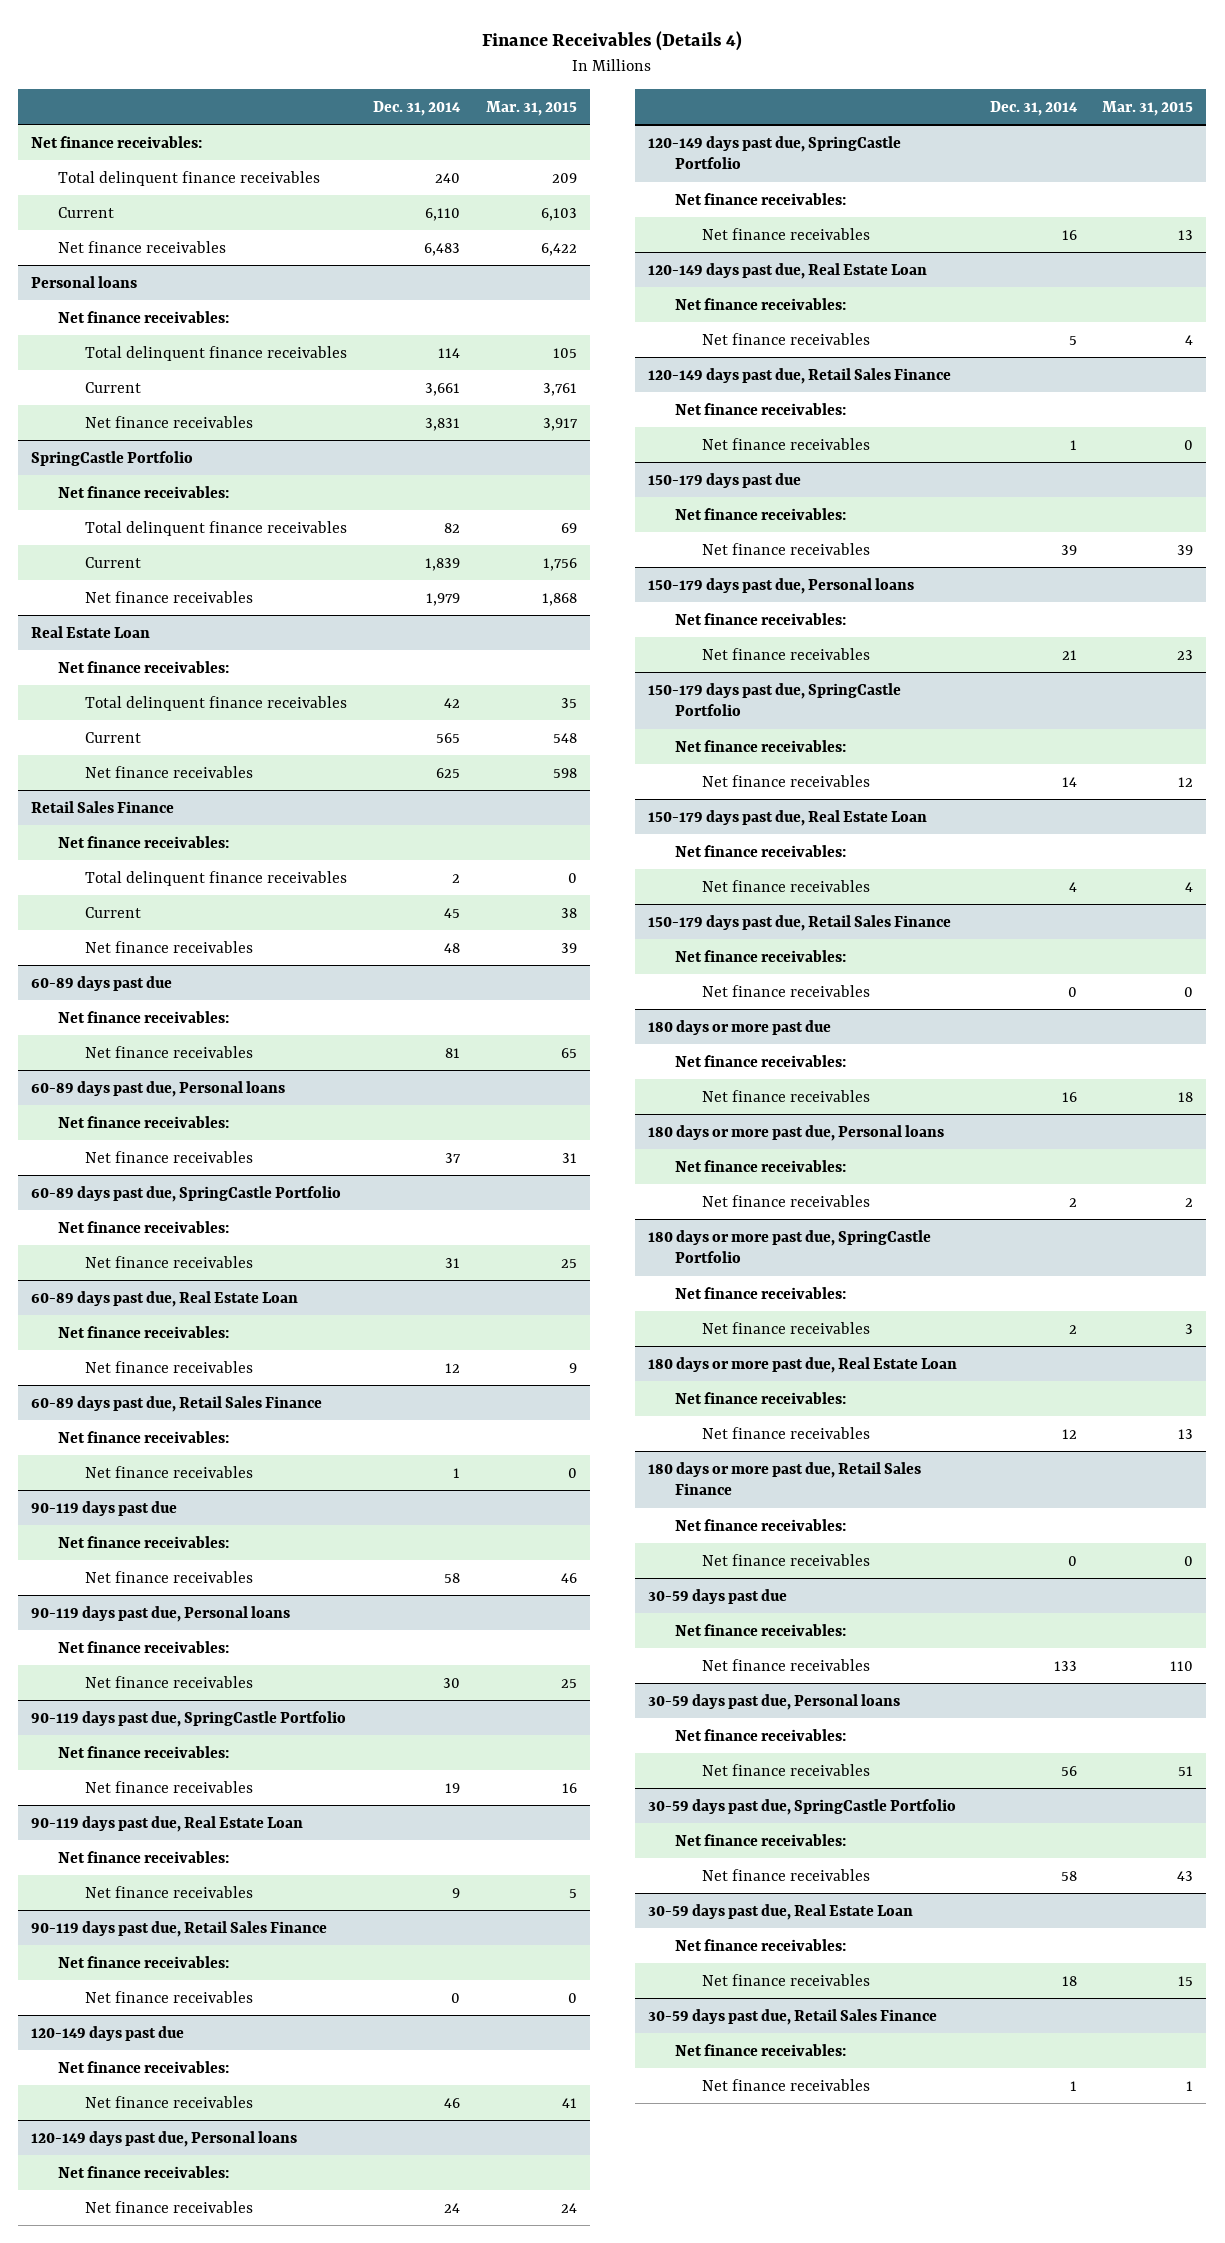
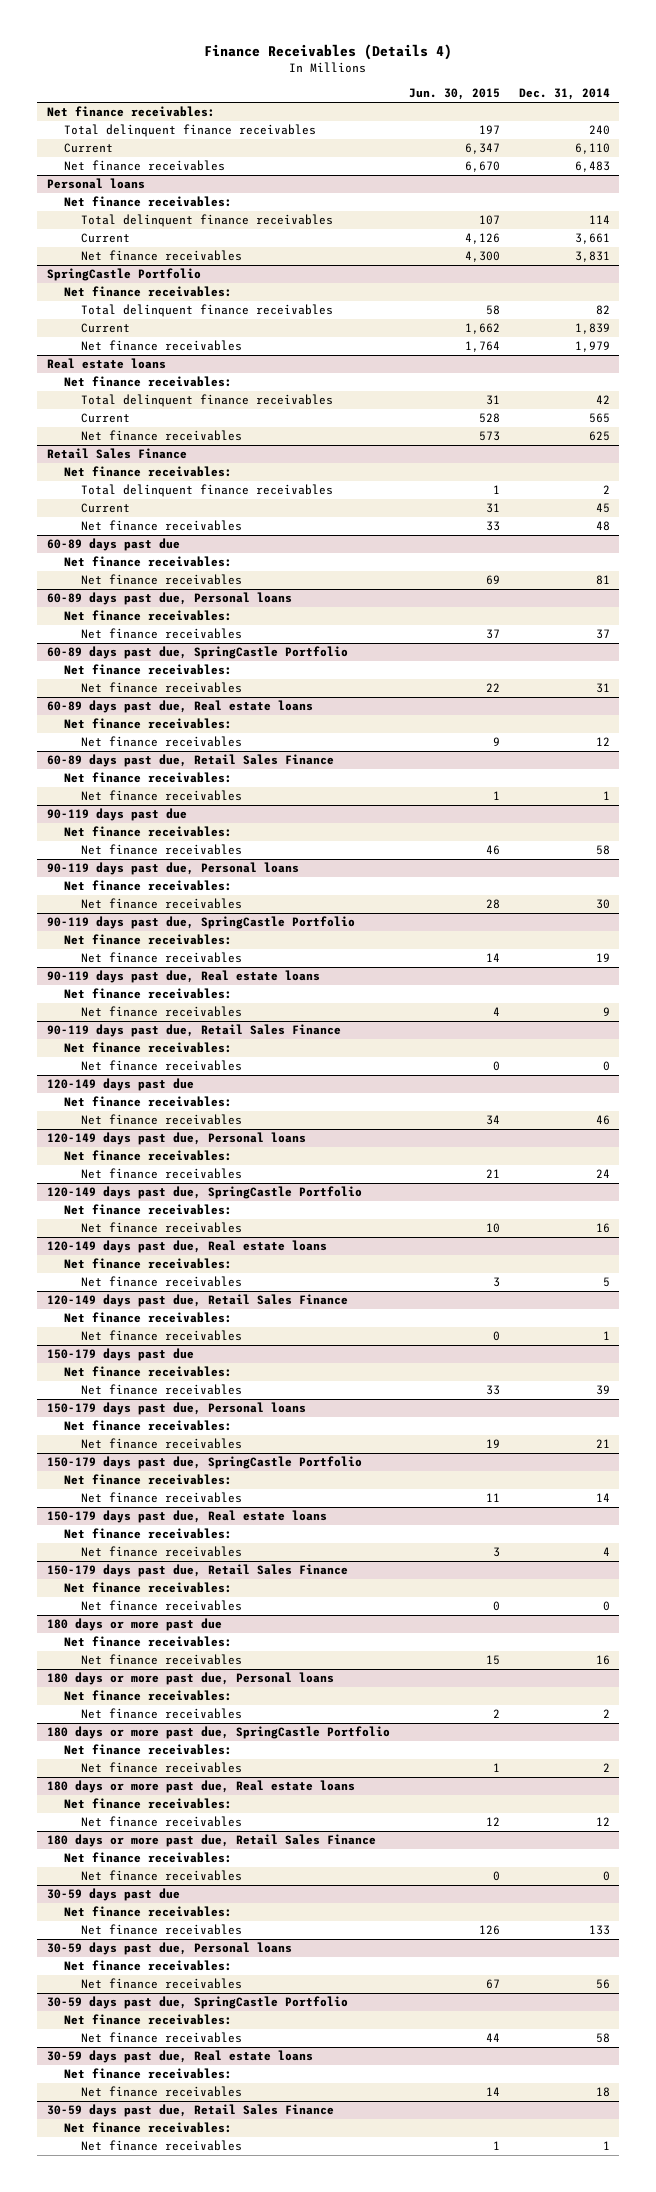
- | Dec. 31, 2014 | Mar. 31, 2015
+ | Jun. 30, 2015 | Dec. 31, 2014
- Real Estate Loan
+ Real estate loans
- 60-89 days past due, Real Estate Loan
+ 60-89 days past due, Real estate loans
- 90-119 days past due, Real Estate Loan
+ 90-119 days past due, Real estate loans
- 120-149 days past due, Real Estate Loan
+ 120-149 days past due, Real estate loans
- 150-179 days past due, Real Estate Loan
+ 150-179 days past due, Real estate loans
- 180 days or more past due, Real Estate Loan
+ 180 days or more past due, Real estate loans
- 30-59 days past due, Real Estate Loan
+ 30-59 days past due, Real estate loans

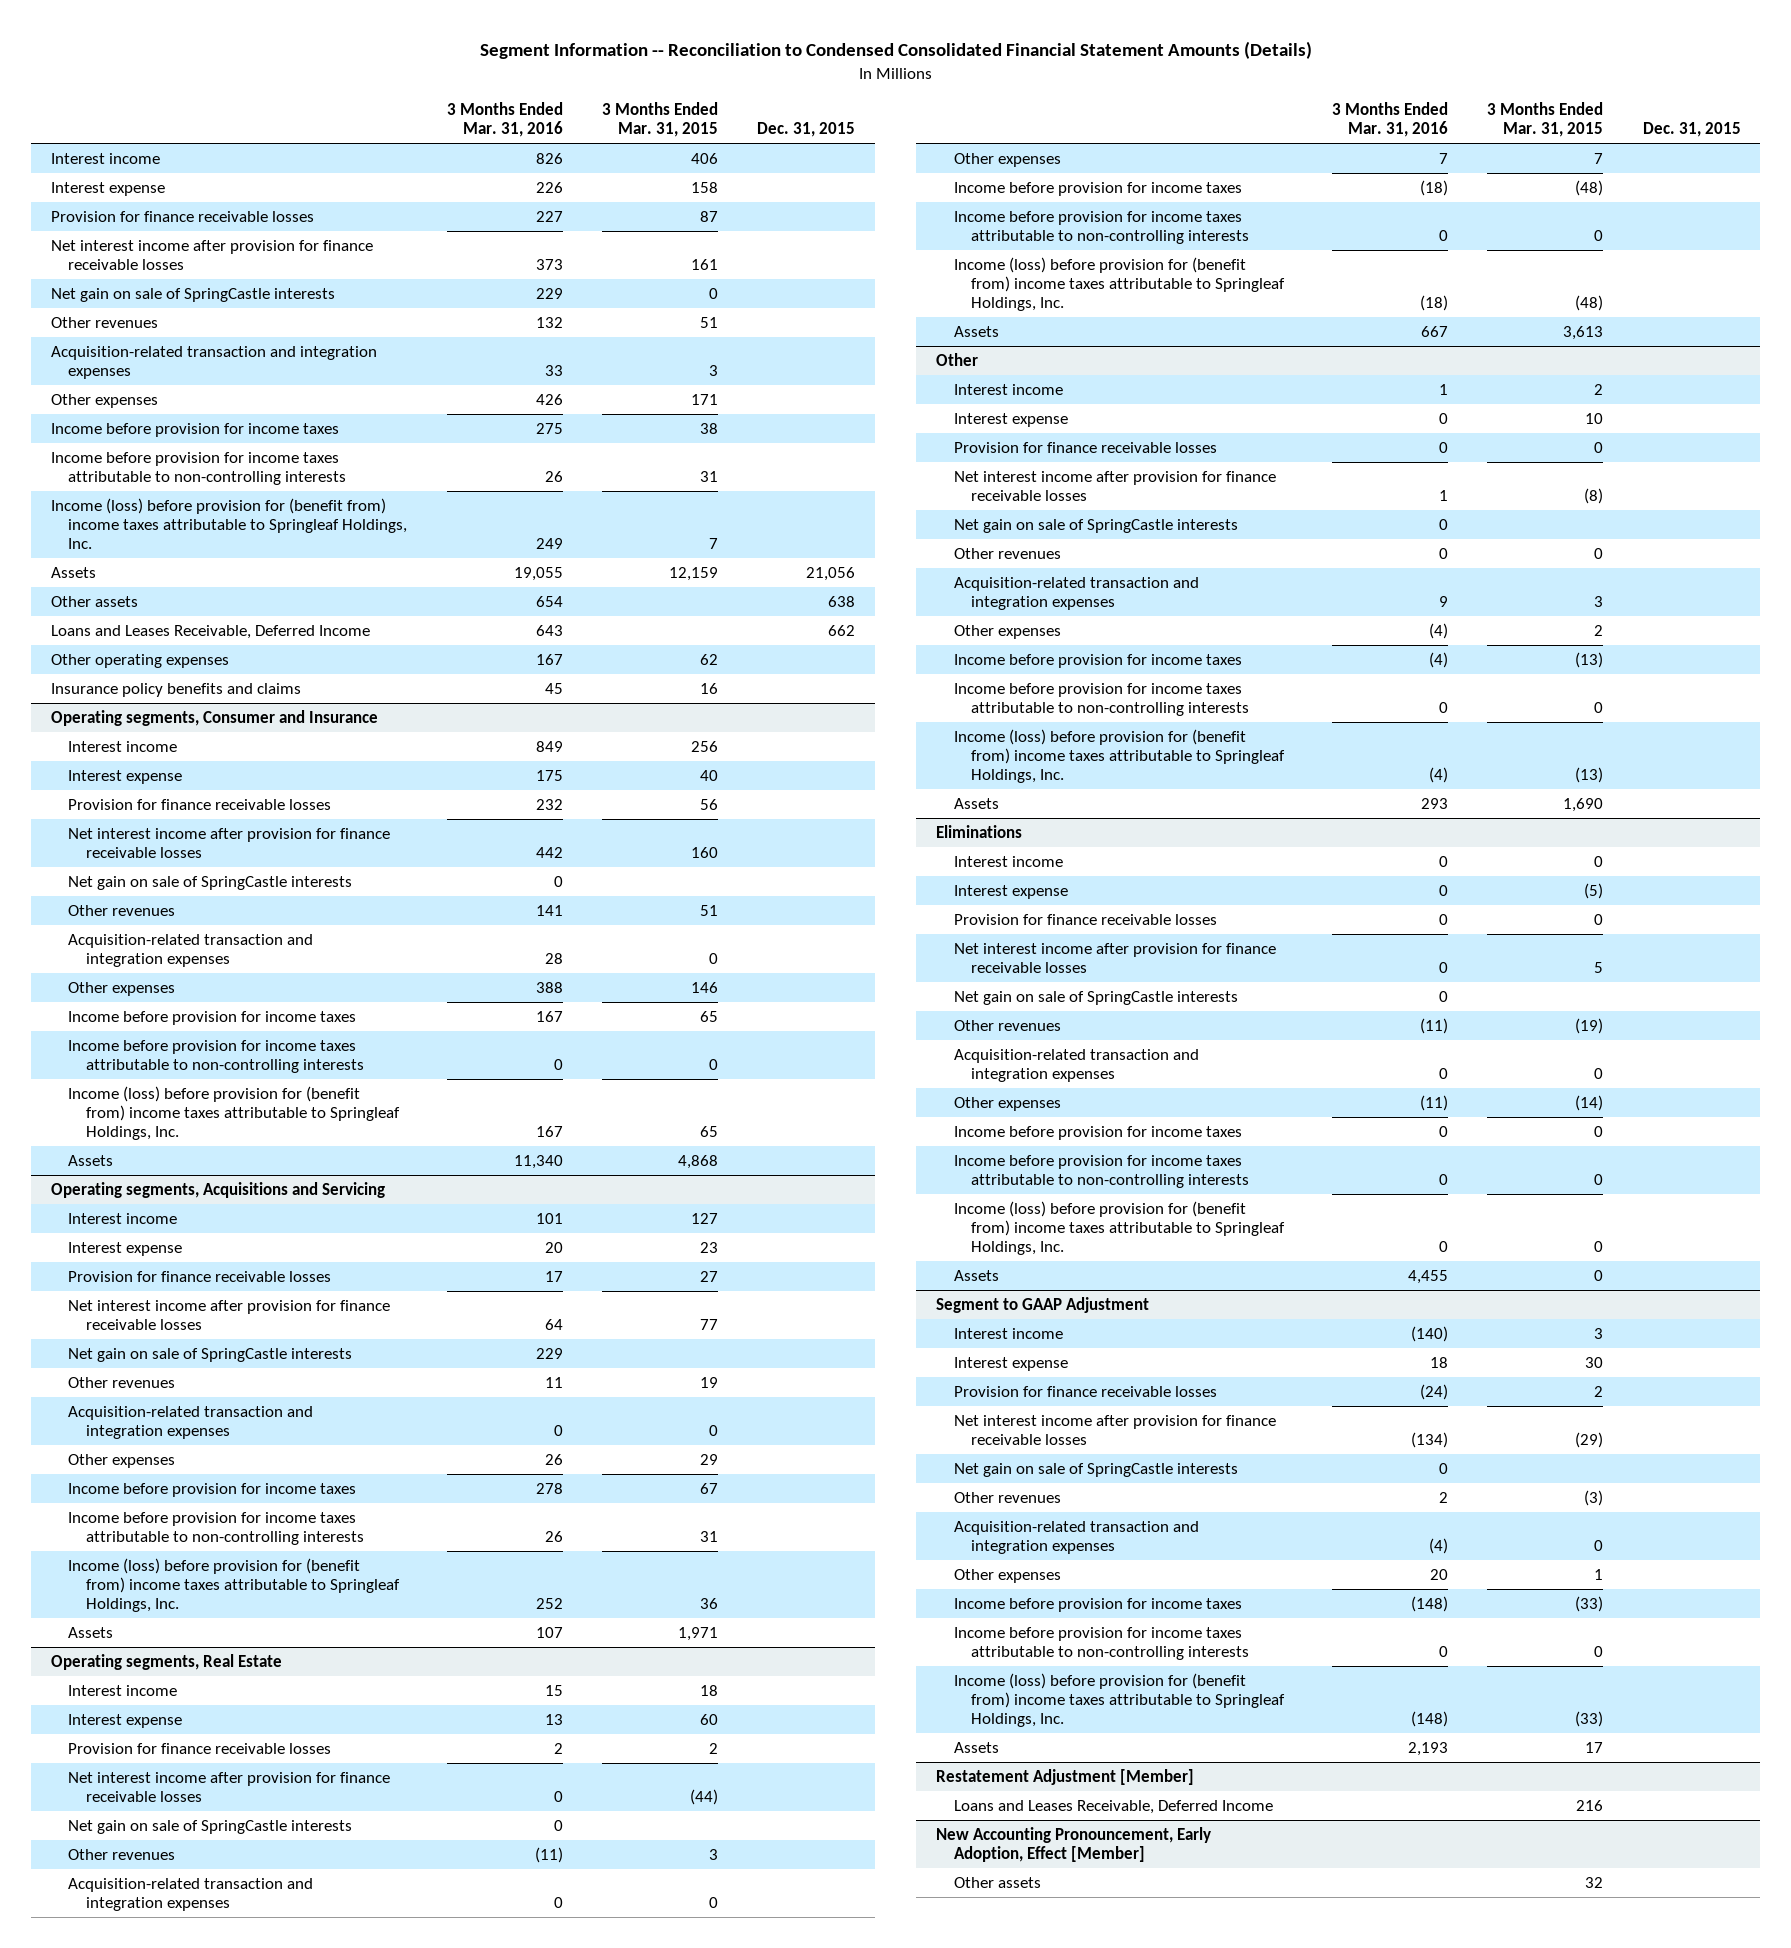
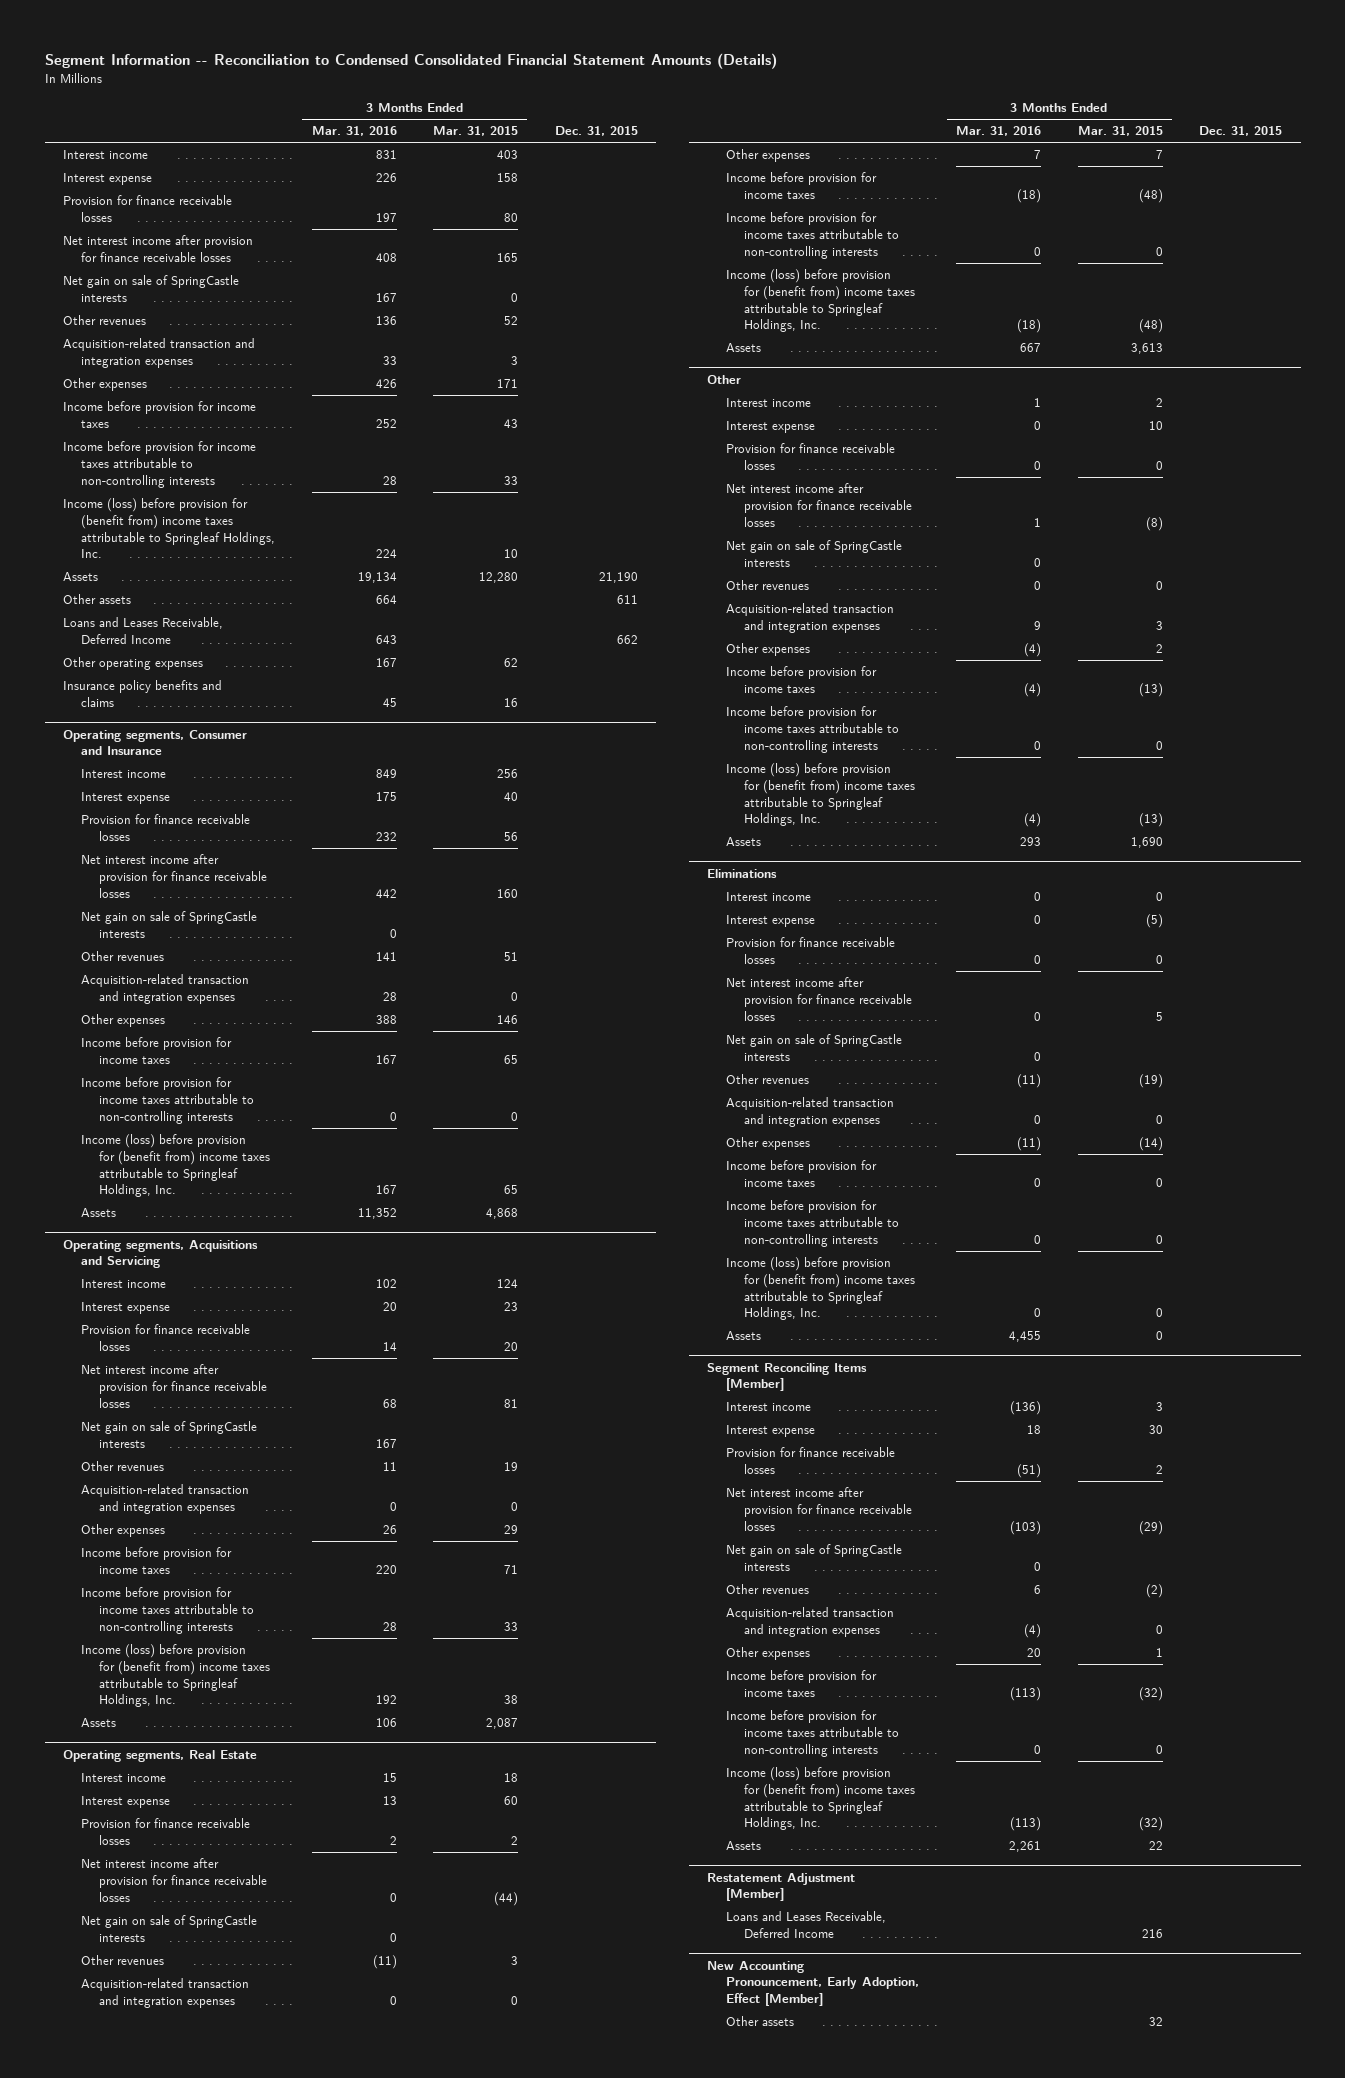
- Interest income | 826 | 406 |
+ Interest income | 831 | 403 |
- Provision for finance receivable losses | 227 | 87 |
- Net interest income after provision for finance receivable losses | 373 | 161 |
- Net gain on sale of SpringCastle interests | 229 | 0 |
- Other revenues | 132 | 51 |
+ Provision for finance receivable losses | 197 | 80 |
+ Net interest income after provision for finance receivable losses | 408 | 165 |
+ Net gain on sale of SpringCastle interests | 167 | 0 |
+ Other revenues | 136 | 52 |
- Income before provision for income taxes | 275 | 38 |
- Income before provision for income taxes attributable to non-controlling interests | 26 | 31 |
- Income (loss) before provision for (benefit from) income taxes attributable to Springleaf Holdings, Inc. | 249 | 7 |
- Assets | 19,055 | 12,159 | 21,056
- Other assets | 654 | | 638
+ Income before provision for income taxes | 252 | 43 |
+ Income before provision for income taxes attributable to non-controlling interests | 28 | 33 |
+ Income (loss) before provision for (benefit from) income taxes attributable to Springleaf Holdings, Inc. | 224 | 10 |
+ Assets | 19,134 | 12,280 | 21,190
+ Other assets | 664 | | 611
@ Operating segments, Consumer and Insurance
- Assets | 11,340 | 4,868 |
+ Assets | 11,352 | 4,868 |
@ Operating segments, Acquisitions and Servicing
- Interest income | 101 | 127 |
+ Interest income | 102 | 124 |
- Provision for finance receivable losses | 17 | 27 |
- Net interest income after provision for finance receivable losses | 64 | 77 |
- Net gain on sale of SpringCastle interests | 229 | |
+ Provision for finance receivable losses | 14 | 20 |
+ Net interest income after provision for finance receivable losses | 68 | 81 |
+ Net gain on sale of SpringCastle interests | 167 | |
- Income before provision for income taxes | 278 | 67 |
- Income before provision for income taxes attributable to non-controlling interests | 26 | 31 |
- Income (loss) before provision for (benefit from) income taxes attributable to Springleaf Holdings, Inc. | 252 | 36 |
- Assets | 107 | 1,971 |
+ Income before provision for income taxes | 220 | 71 |
+ Income before provision for income taxes attributable to non-controlling interests | 28 | 33 |
+ Income (loss) before provision for (benefit from) income taxes attributable to Springleaf Holdings, Inc. | 192 | 38 |
+ Assets | 106 | 2,087 |
- Segment to GAAP Adjustment
- Interest income | (140) | 3 |
+ Segment Reconciling Items [Member]
+ Interest income | (136) | 3 |
- Provision for finance receivable losses | (24) | 2 |
- Net interest income after provision for finance receivable losses | (134) | (29) |
+ Provision for finance receivable losses | (51) | 2 |
+ Net interest income after provision for finance receivable losses | (103) | (29) |
- Other revenues | 2 | (3) |
+ Other revenues | 6 | (2) |
- Income before provision for income taxes | (148) | (33) |
+ Income before provision for income taxes | (113) | (32) |
- Income (loss) before provision for (benefit from) income taxes attributable to Springleaf Holdings, Inc. | (148) | (33) |
- Assets | 2,193 | 17 |
+ Income (loss) before provision for (benefit from) income taxes attributable to Springleaf Holdings, Inc. | (113) | (32) |
+ Assets | 2,261 | 22 |

